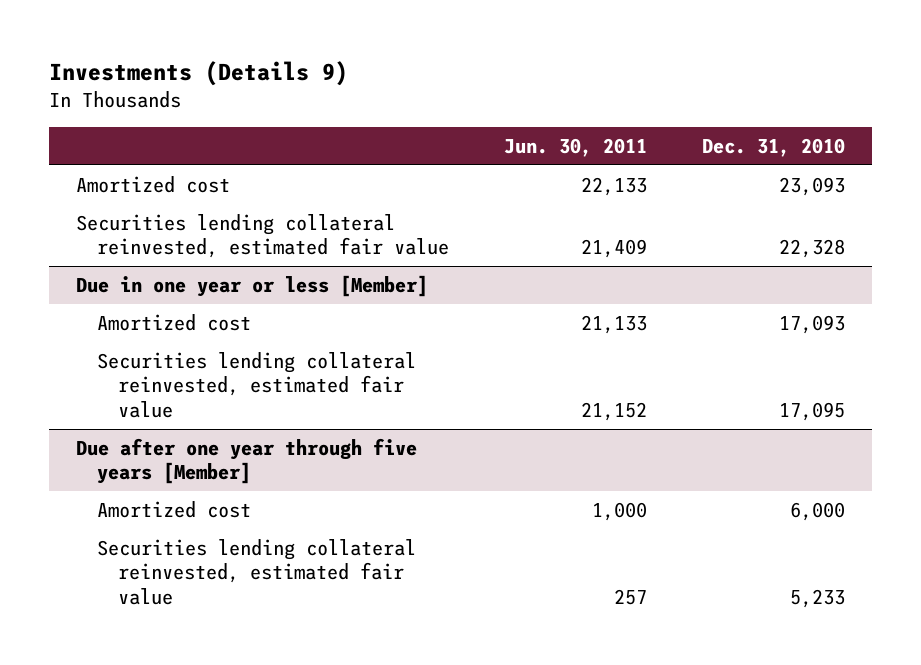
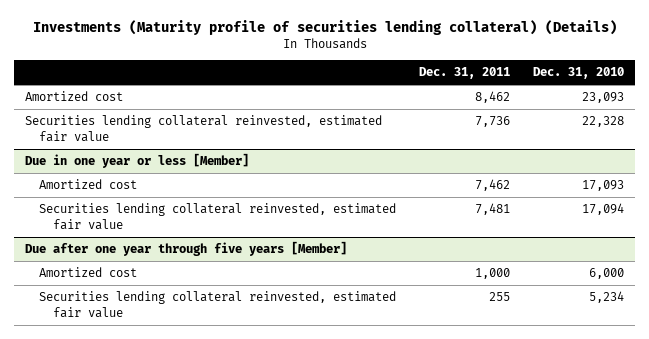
- Investments (Details 9)
+ Investments (Maturity profile of securities lending collateral) (Details)
- | Jun. 30, 2011 | Dec. 31, 2010
+ | Dec. 31, 2011 | Dec. 31, 2010
@ Due in one year or less [Member]
- Securities lending collateral reinvested, estimated fair value | 21,152 | 17,095
+ Securities lending collateral reinvested, estimated fair value | 7,481 | 17,094
@ Due after one year through five years [Member]
- Securities lending collateral reinvested, estimated fair value | 257 | 5,233
+ Securities lending collateral reinvested, estimated fair value | 255 | 5,234

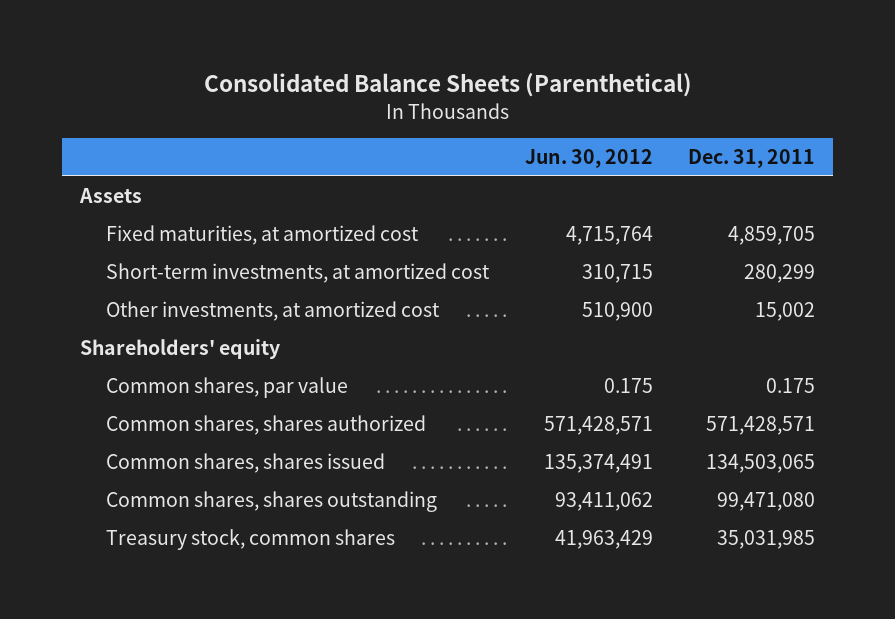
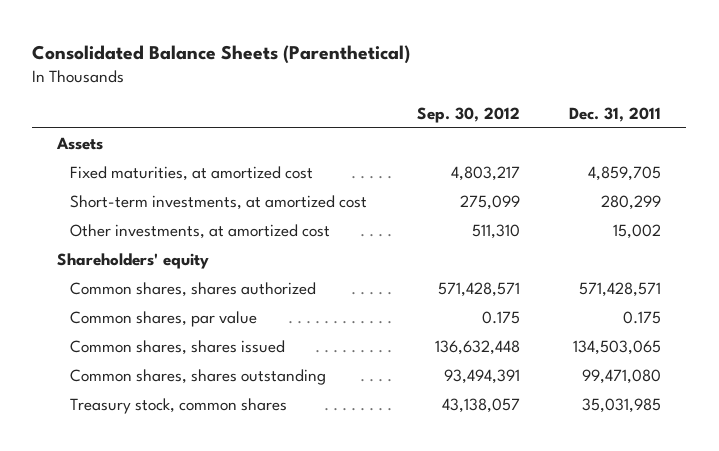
- | Jun. 30, 2012 | Dec. 31, 2011
+ | Sep. 30, 2012 | Dec. 31, 2011
moved down: Common shares, par value | 0.175 | 0.175

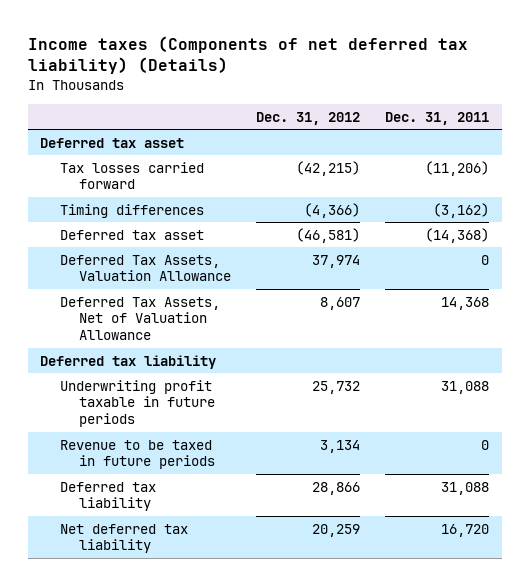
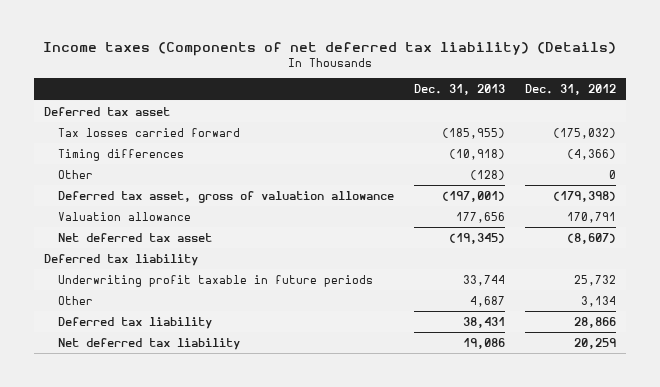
- | Dec. 31, 2012 | Dec. 31, 2011
+ | Dec. 31, 2013 | Dec. 31, 2012
- Tax losses carried forward | (42,215) | (11,206)
+ Tax losses carried forward | (185,955) | (175,032)
- Deferred tax asset | (46,581) | (14,368)
- Deferred Tax Assets, Valuation Allowance | 37,974 | 0
- Deferred Tax Assets, Net of Valuation Allowance | 8,607 | 14,368
+ Other | (128) | 0
+ Deferred tax asset, gross of valuation allowance | (197,001) | (179,398)
+ Valuation allowance | 177,656 | 170,791
+ Net deferred tax asset | (19,345) | (8,607)
- Revenue to be taxed in future periods | 3,134 | 0
+ Other | 4,687 | 3,134

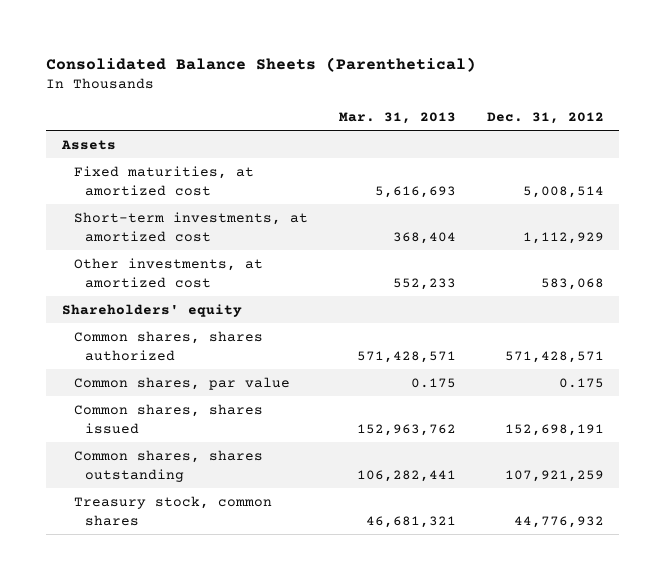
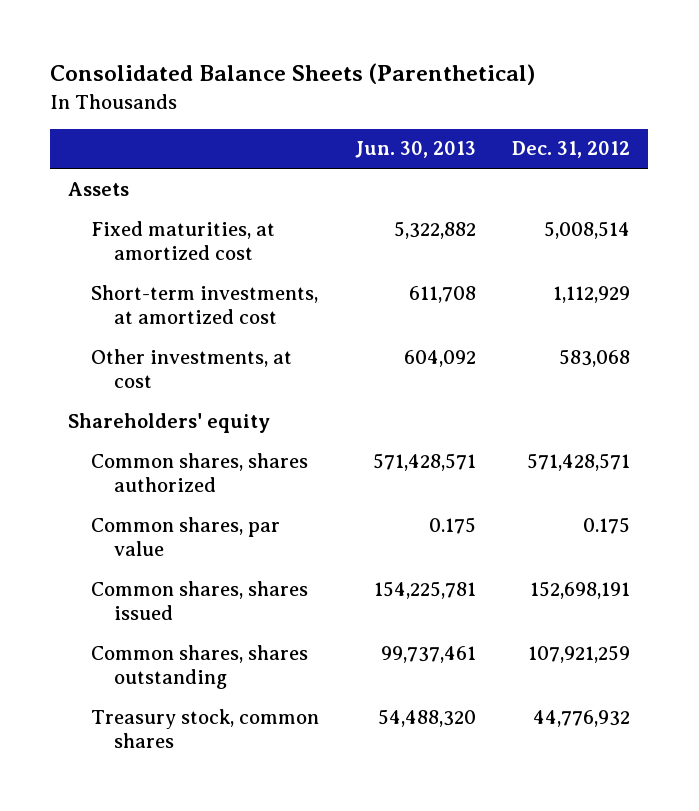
- | Mar. 31, 2013 | Dec. 31, 2012
+ | Jun. 30, 2013 | Dec. 31, 2012
- Other investments, at amortized cost | 552,233 | 583,068
+ Other investments, at cost | 604,092 | 583,068

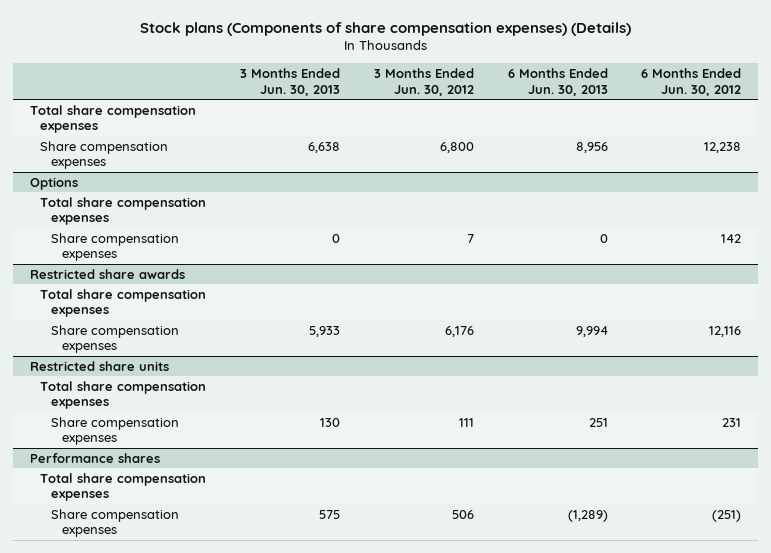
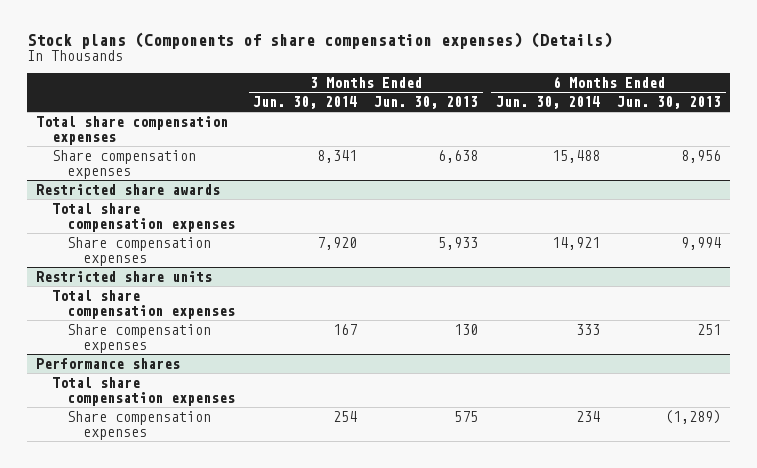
- | 3 Months Ended Jun. 30, 2013 | 3 Months Ended Jun. 30, 2012 | 6 Months Ended Jun. 30, 2013 | 6 Months Ended Jun. 30, 2012
+ | 3 Months Ended Jun. 30, 2014 | 3 Months Ended Jun. 30, 2013 | 6 Months Ended Jun. 30, 2014 | 6 Months Ended Jun. 30, 2013
- Options
- Total share compensation expenses
- Share compensation expenses | 0 | 7 | 0 | 142

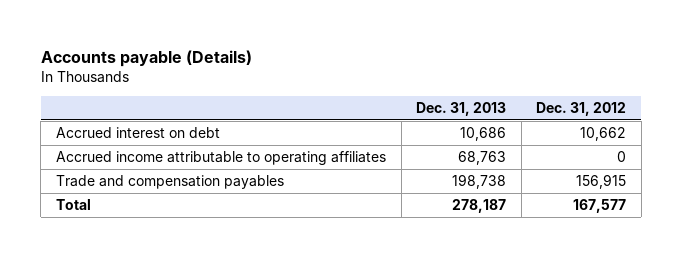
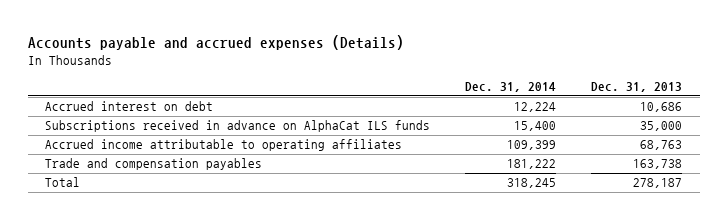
- Accounts payable (Details)
+ Accounts payable and accrued expenses (Details)
- | Dec. 31, 2013 | Dec. 31, 2012
+ | Dec. 31, 2014 | Dec. 31, 2013
+ Subscriptions received in advance on AlphaCat ILS funds | 15,400 | 35,000
- Trade and compensation payables | 198,738 | 156,915
+ Trade and compensation payables | 181,222 | 163,738

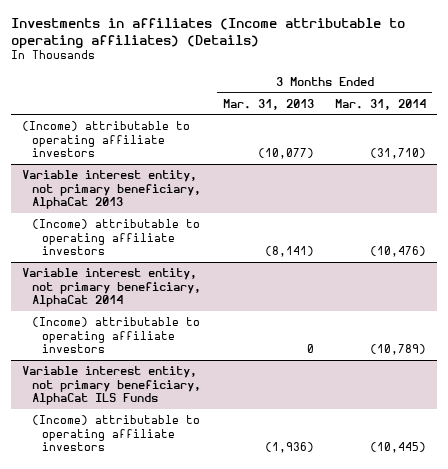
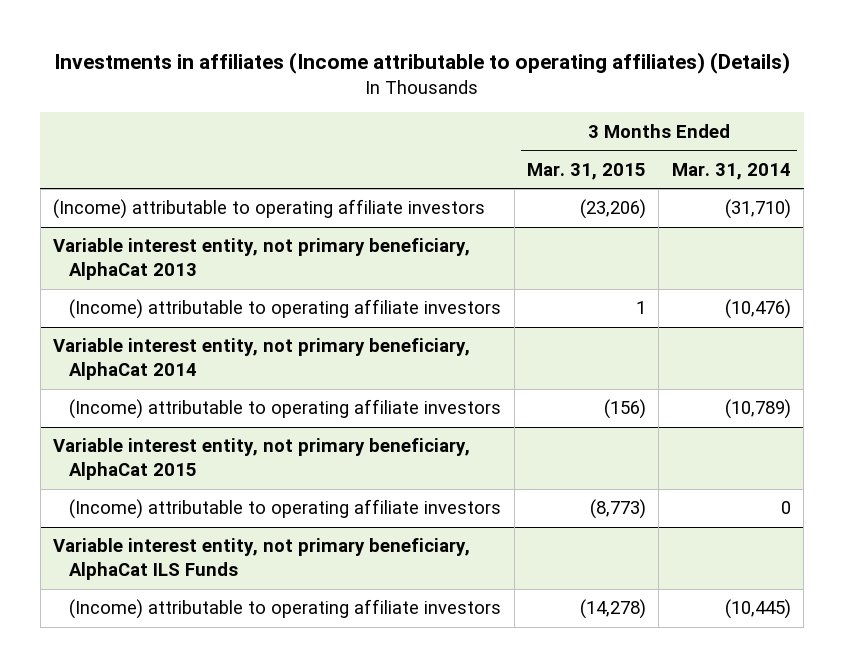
- | 3 Months Ended Mar. 31, 2013 | 3 Months Ended Mar. 31, 2014
+ | 3 Months Ended Mar. 31, 2015 | 3 Months Ended Mar. 31, 2014
+ Variable interest entity, not primary beneficiary, AlphaCat 2015
+ (Income) attributable to operating affiliate investors | (8,773) | 0

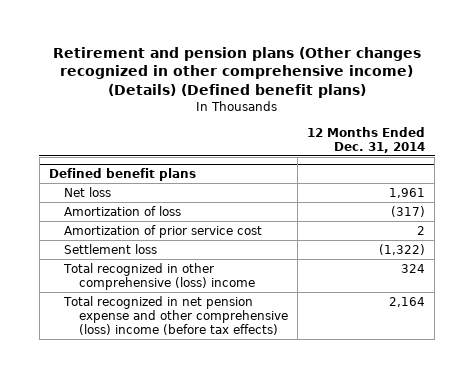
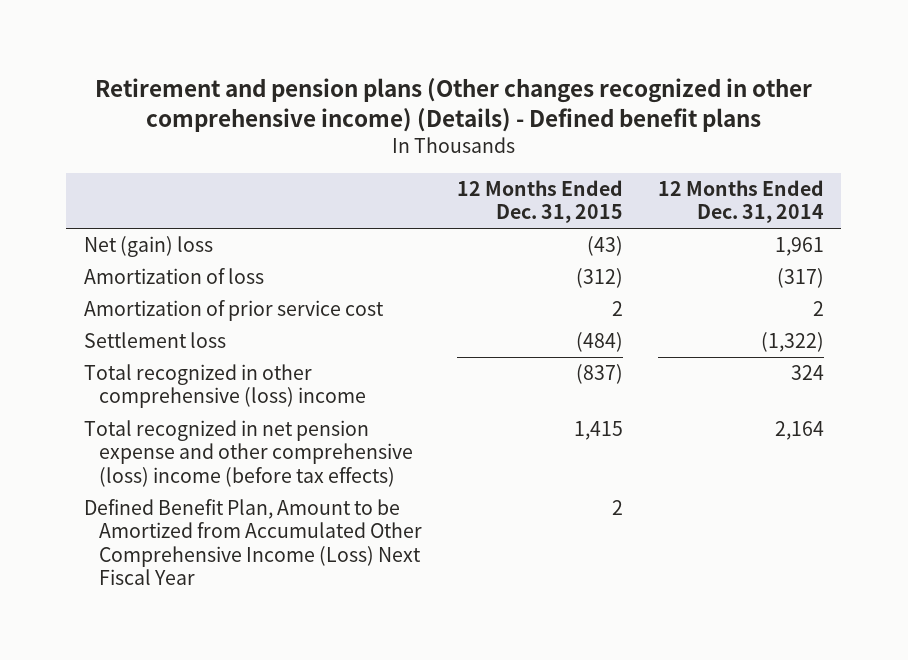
- Retirement and pension plans (Other changes recognized in other comprehensive income) (Details) (Defined benefit plans)
+ Retirement and pension plans (Other changes recognized in other comprehensive income) (Details) - Defined benefit plans
- | 12 Months Ended Dec. 31, 2014
+ | 12 Months Ended Dec. 31, 2015 | 12 Months Ended Dec. 31, 2014
- Defined benefit plans
- Net loss | 1,961
+ Net (gain) loss | (43) | 1,961
+ Defined Benefit Plan, Amount to be Amortized from Accumulated Other Comprehensive Income (Loss) Next Fiscal Year | 2 |

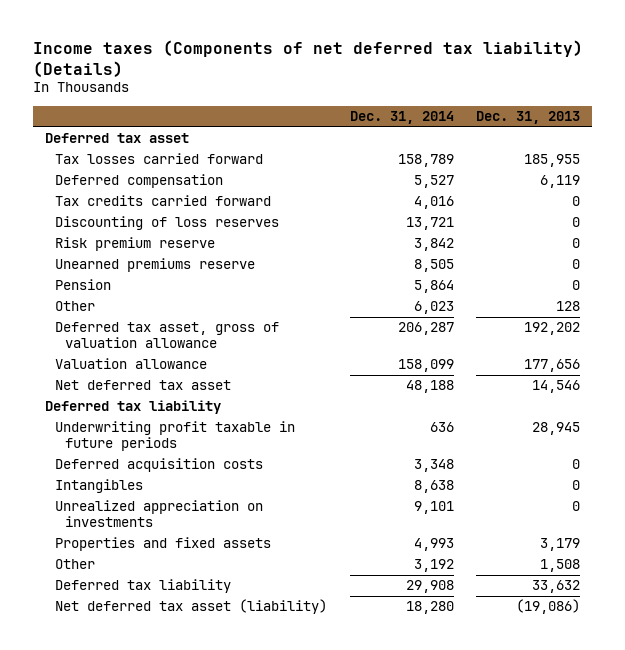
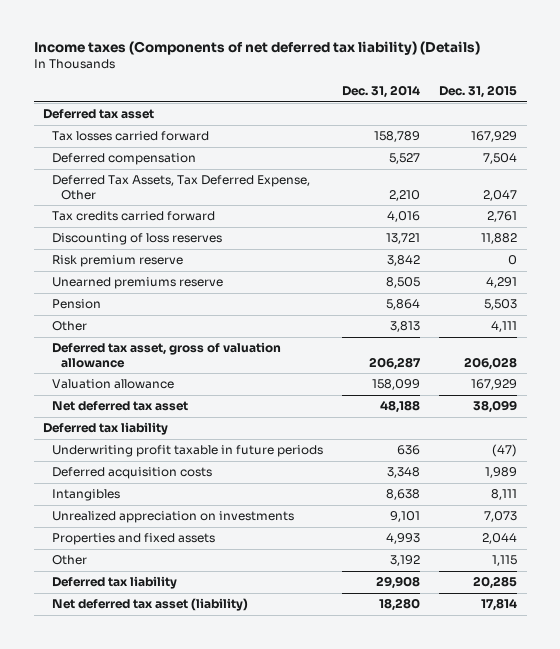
- | Dec. 31, 2014 | Dec. 31, 2013
+ | Dec. 31, 2014 | Dec. 31, 2015
+ Deferred Tax Assets, Tax Deferred Expense, Other | 2,210 | 2,047
- Other | 6,023 | 128
+ Other | 3,813 | 4,111

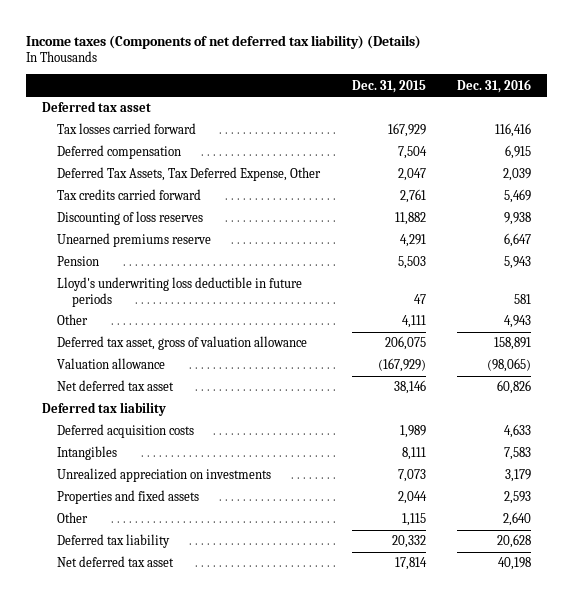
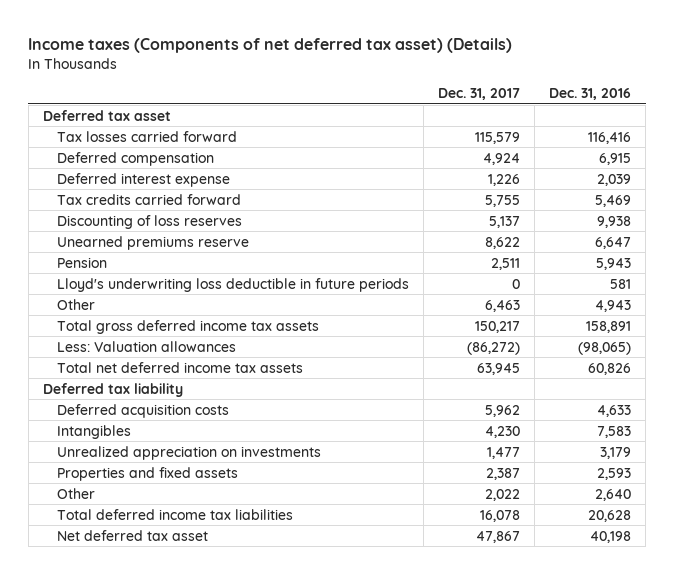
- Income taxes (Components of net deferred tax liability) (Details)
+ Income taxes (Components of net deferred tax asset) (Details)
- | Dec. 31, 2015 | Dec. 31, 2016
+ | Dec. 31, 2017 | Dec. 31, 2016
- Deferred Tax Assets, Tax Deferred Expense, Other | 2,047 | 2,039
+ Deferred interest expense | 1,226 | 2,039
- Deferred tax asset, gross of valuation allowance | 206,075 | 158,891
- Valuation allowance | (167,929) | (98,065)
- Net deferred tax asset | 38,146 | 60,826
+ Total gross deferred income tax assets | 150,217 | 158,891
+ Less: Valuation allowances | (86,272) | (98,065)
+ Total net deferred income tax assets | 63,945 | 60,826
- Deferred tax liability | 20,332 | 20,628
+ Total deferred income tax liabilities | 16,078 | 20,628

